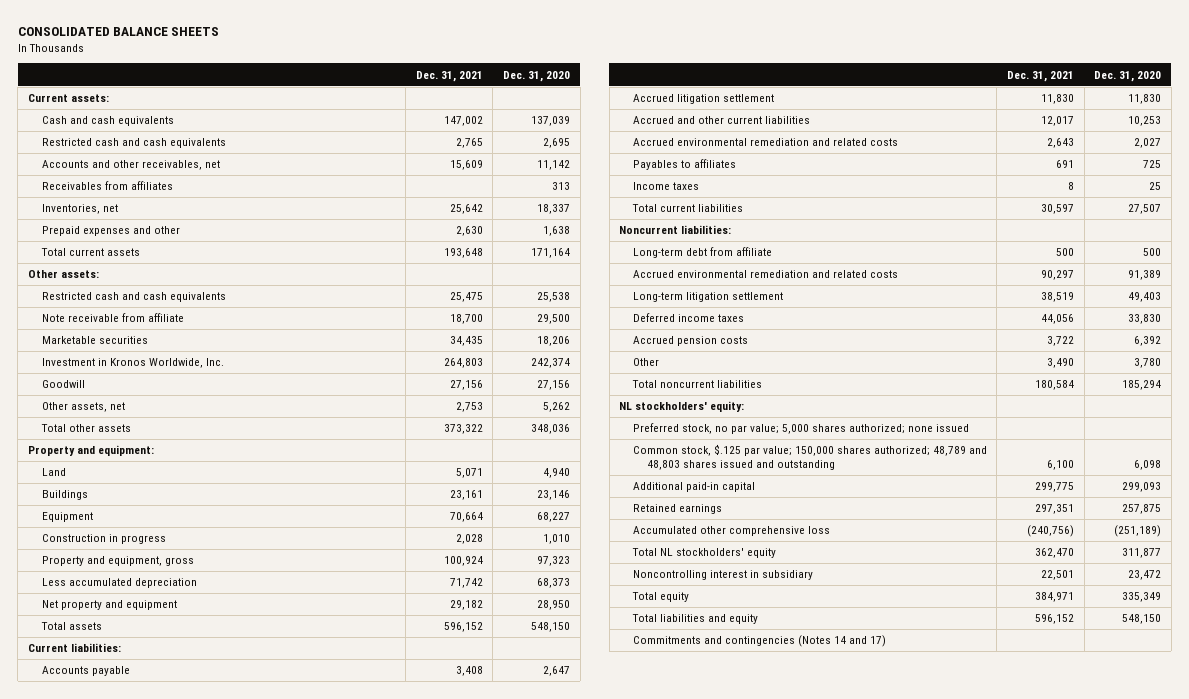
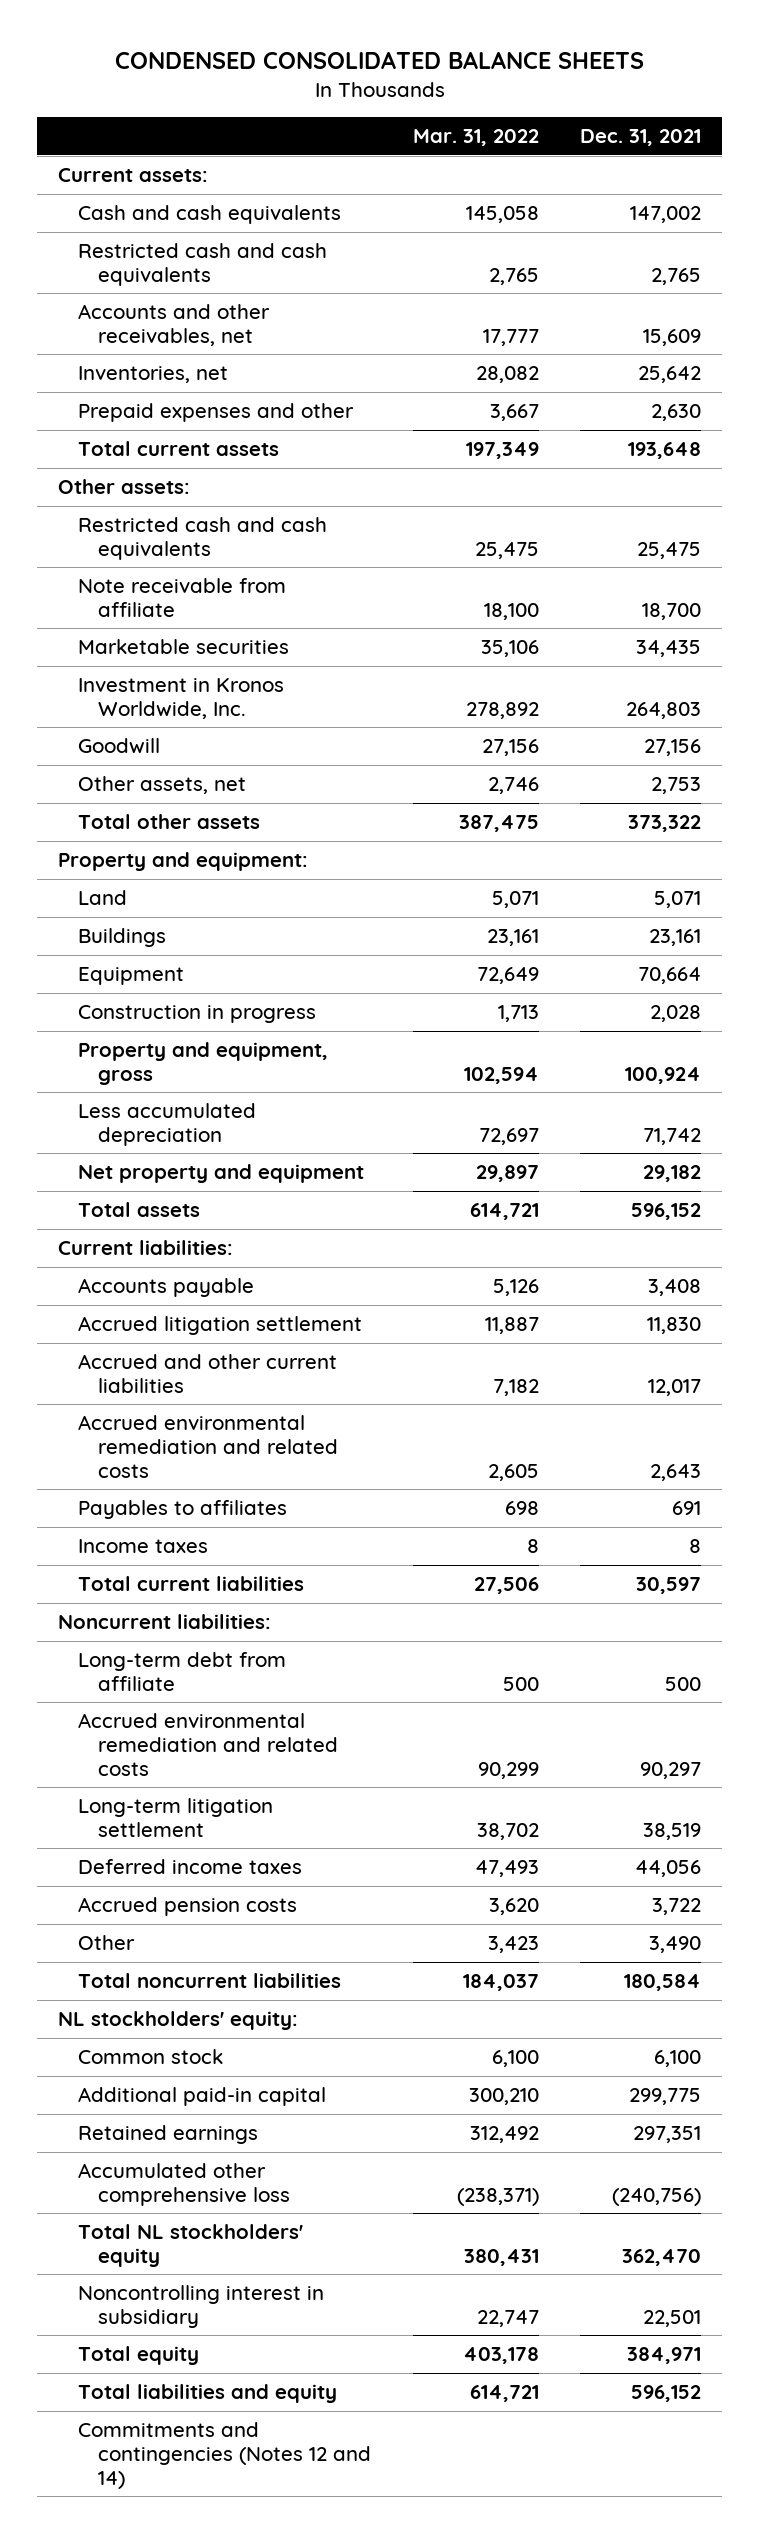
- CONSOLIDATED BALANCE SHEETS
+ CONDENSED CONSOLIDATED BALANCE SHEETS
- | Dec. 31, 2021 | Dec. 31, 2020
+ | Mar. 31, 2022 | Dec. 31, 2021
- Receivables from affiliates | | 313
- Preferred stock, no par value; 5,000 shares authorized; none issued
- Common stock, $.125 par value; 150,000 shares authorized; 48,789 and 48,803 shares issued and outstanding | 6,100 | 6,098
+ Common stock | 6,100 | 6,100
- Commitments and contingencies (Notes 14 and 17)
+ Commitments and contingencies (Notes 12 and 14)

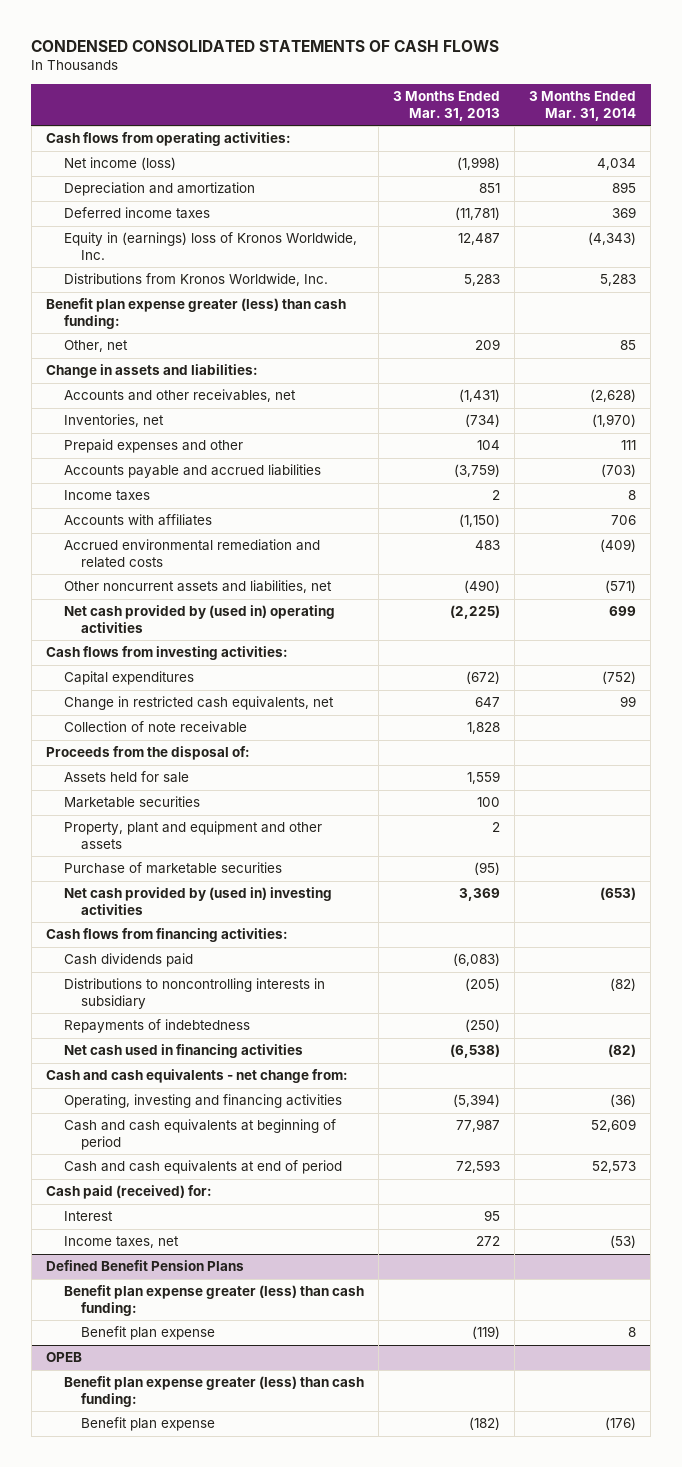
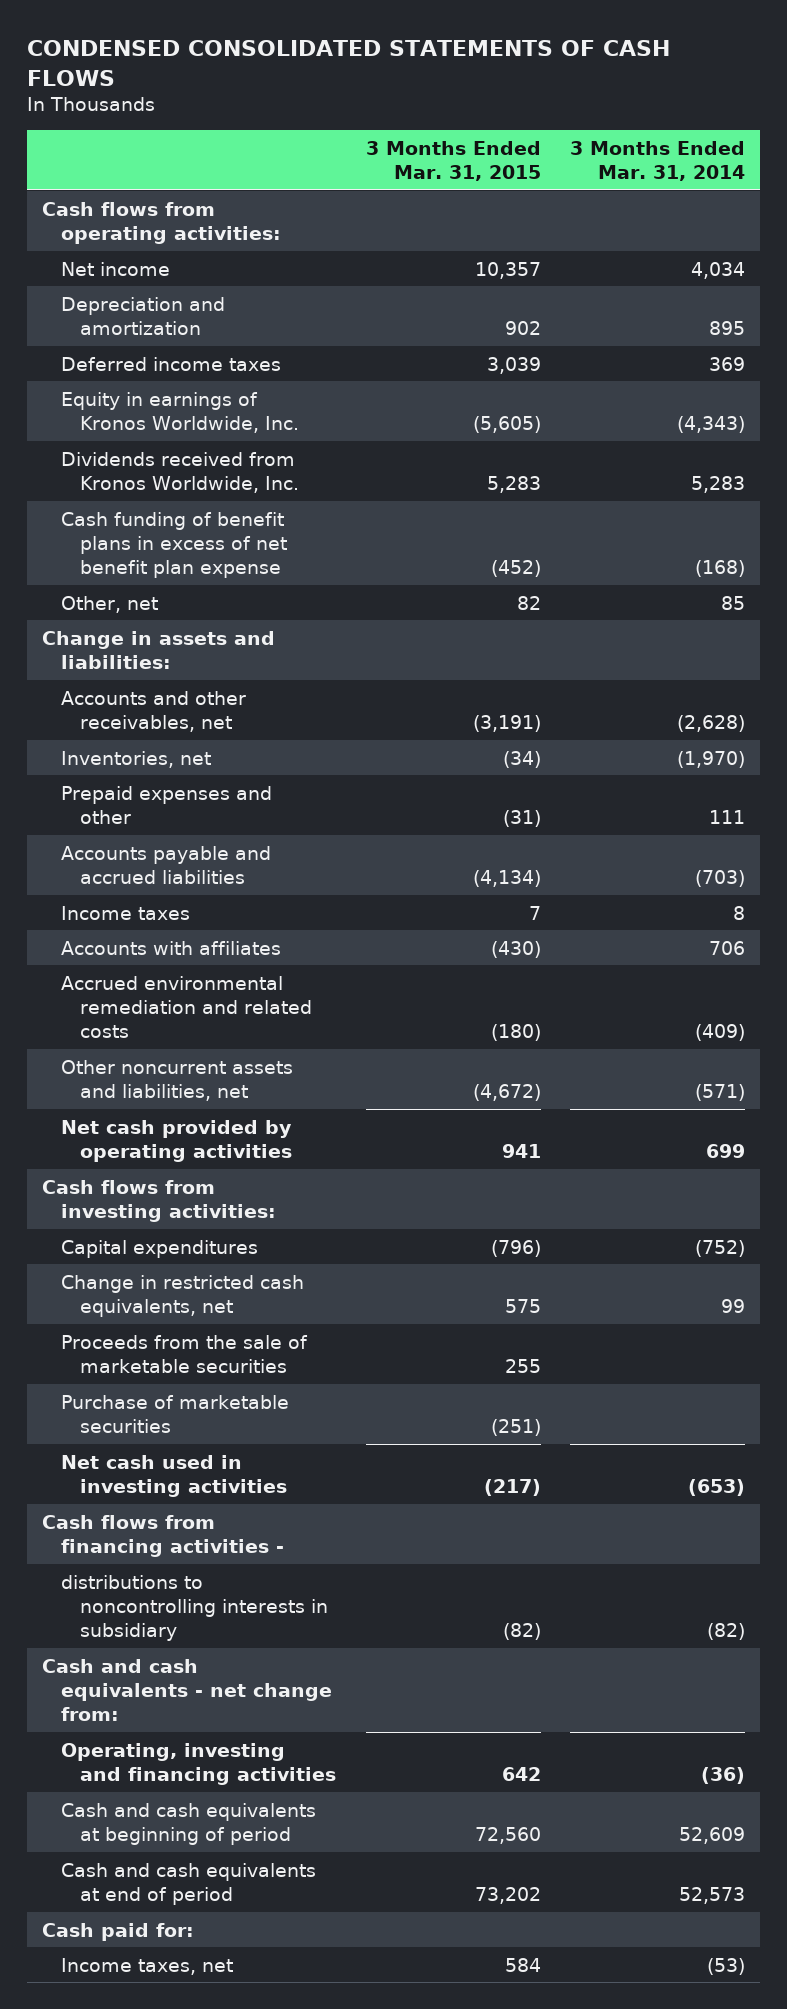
- | 3 Months Ended Mar. 31, 2013 | 3 Months Ended Mar. 31, 2014
+ | 3 Months Ended Mar. 31, 2015 | 3 Months Ended Mar. 31, 2014
- Net income (loss) | (1,998) | 4,034
+ Net income | 10,357 | 4,034
- Equity in (earnings) loss of Kronos Worldwide, Inc. | 12,487 | (4,343)
- Distributions from Kronos Worldwide, Inc. | 5,283 | 5,283
- Benefit plan expense greater (less) than cash funding:
+ Equity in earnings of Kronos Worldwide, Inc. | (5,605) | (4,343)
+ Dividends received from Kronos Worldwide, Inc. | 5,283 | 5,283
+ Cash funding of benefit plans in excess of net benefit plan expense | (452) | (168)
- Net cash provided by (used in) operating activities | (2,225) | 699
+ Net cash provided by operating activities | 941 | 699
- Collection of note receivable | 1,828 |
- Proceeds from the disposal of:
- Assets held for sale | 1,559 |
- Marketable securities | 100 |
- Property, plant and equipment and other assets | 2 |
+ Proceeds from the sale of marketable securities | 255 |
- Net cash provided by (used in) investing activities | 3,369 | (653)
- Cash flows from financing activities:
- Cash dividends paid | (6,083) |
- Distributions to noncontrolling interests in subsidiary | (205) | (82)
- Repayments of indebtedness | (250) |
- Net cash used in financing activities | (6,538) | (82)
+ Net cash used in investing activities | (217) | (653)
+ Cash flows from financing activities -
+ distributions to noncontrolling interests in subsidiary | (82) | (82)
- Cash paid (received) for:
- Interest | 95 |
+ Cash paid for:
- Defined Benefit Pension Plans
- Benefit plan expense greater (less) than cash funding:
- Benefit plan expense | (119) | 8
- OPEB
- Benefit plan expense greater (less) than cash funding:
- Benefit plan expense | (182) | (176)

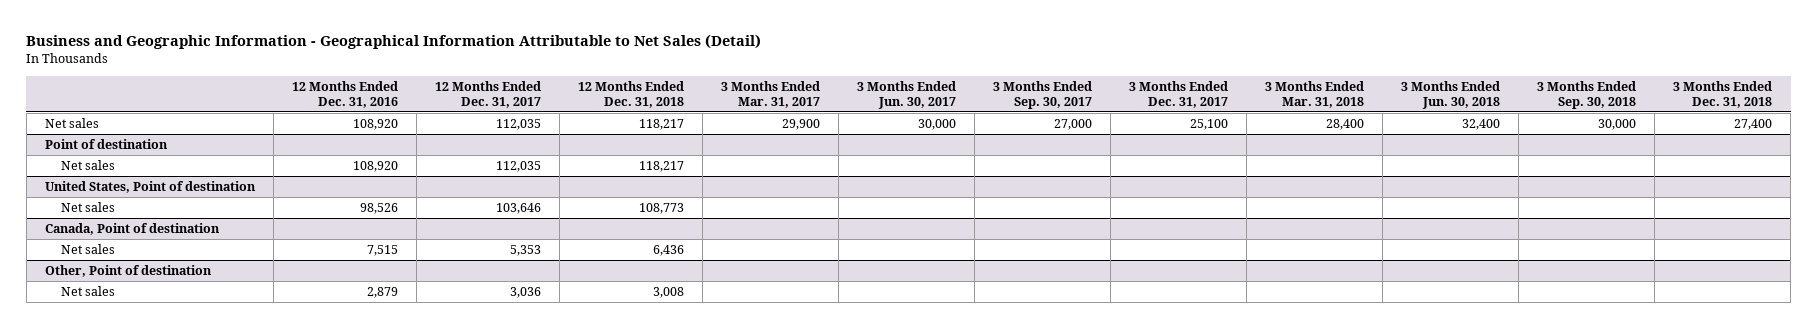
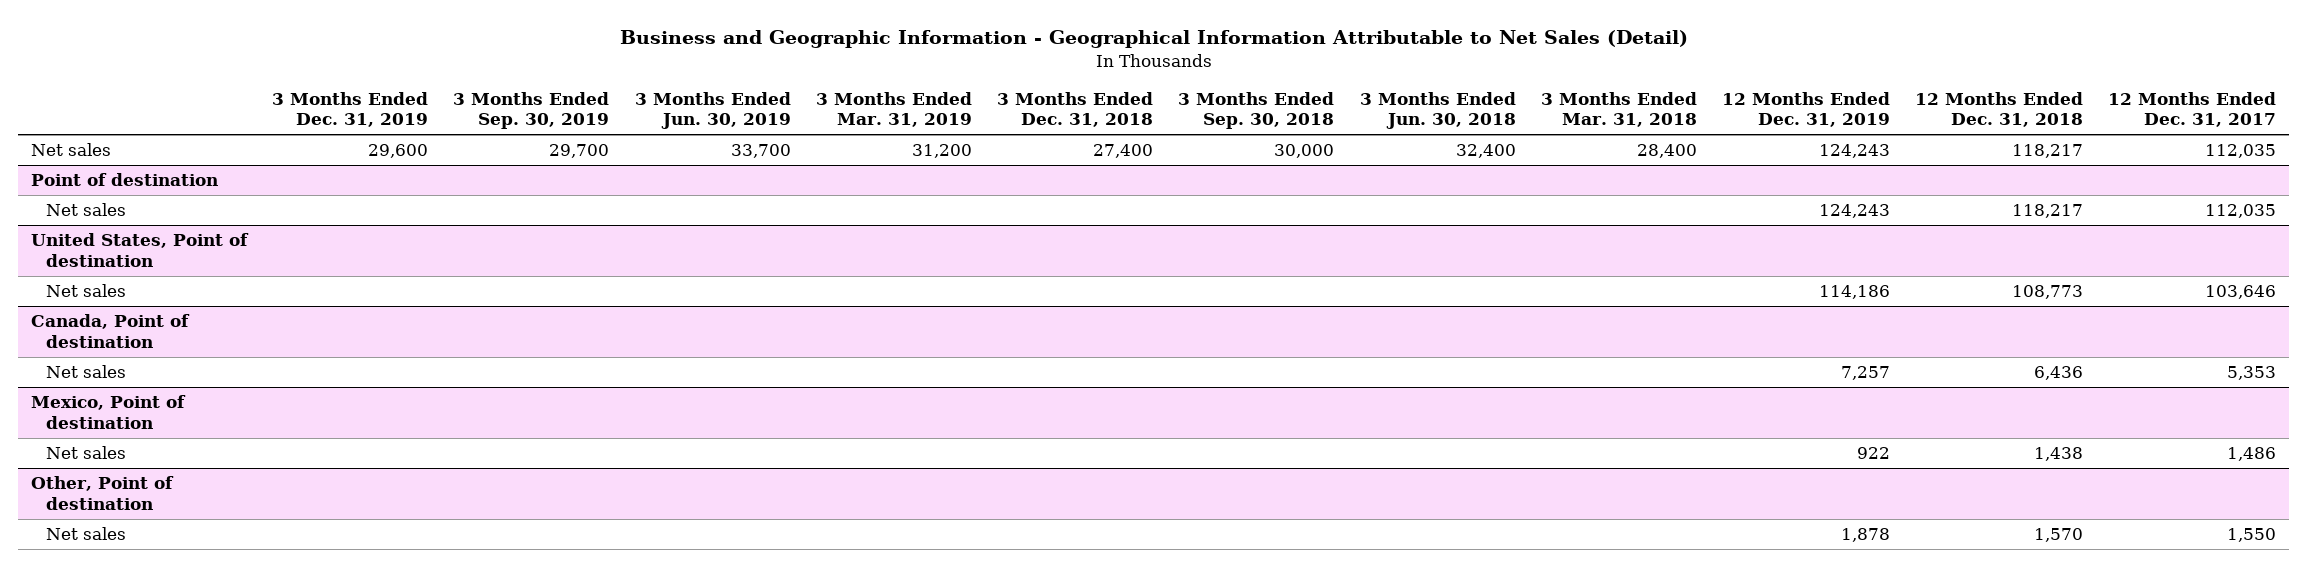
- | 12 Months Ended Dec. 31, 2016 | 12 Months Ended Dec. 31, 2017 | 12 Months Ended Dec. 31, 2018 | 3 Months Ended Mar. 31, 2017 | 3 Months Ended Jun. 30, 2017 | 3 Months Ended Sep. 30, 2017 | 3 Months Ended Dec. 31, 2017 | 3 Months Ended Mar. 31, 2018 | 3 Months Ended Jun. 30, 2018 | 3 Months Ended Sep. 30, 2018 | 3 Months Ended Dec. 31, 2018
+ | 3 Months Ended Dec. 31, 2019 | 3 Months Ended Sep. 30, 2019 | 3 Months Ended Jun. 30, 2019 | 3 Months Ended Mar. 31, 2019 | 3 Months Ended Dec. 31, 2018 | 3 Months Ended Sep. 30, 2018 | 3 Months Ended Jun. 30, 2018 | 3 Months Ended Mar. 31, 2018 | 12 Months Ended Dec. 31, 2019 | 12 Months Ended Dec. 31, 2018 | 12 Months Ended Dec. 31, 2017
+ Mexico, Point of destination
+ Net sales | | | | | | | | | 922 | 1,438 | 1,486
@ Other, Point of destination
- Net sales | 2,879 | 3,036 | 3,008 | | | | | | | |
+ Net sales | | | | | | | | | 1,878 | 1,570 | 1,550

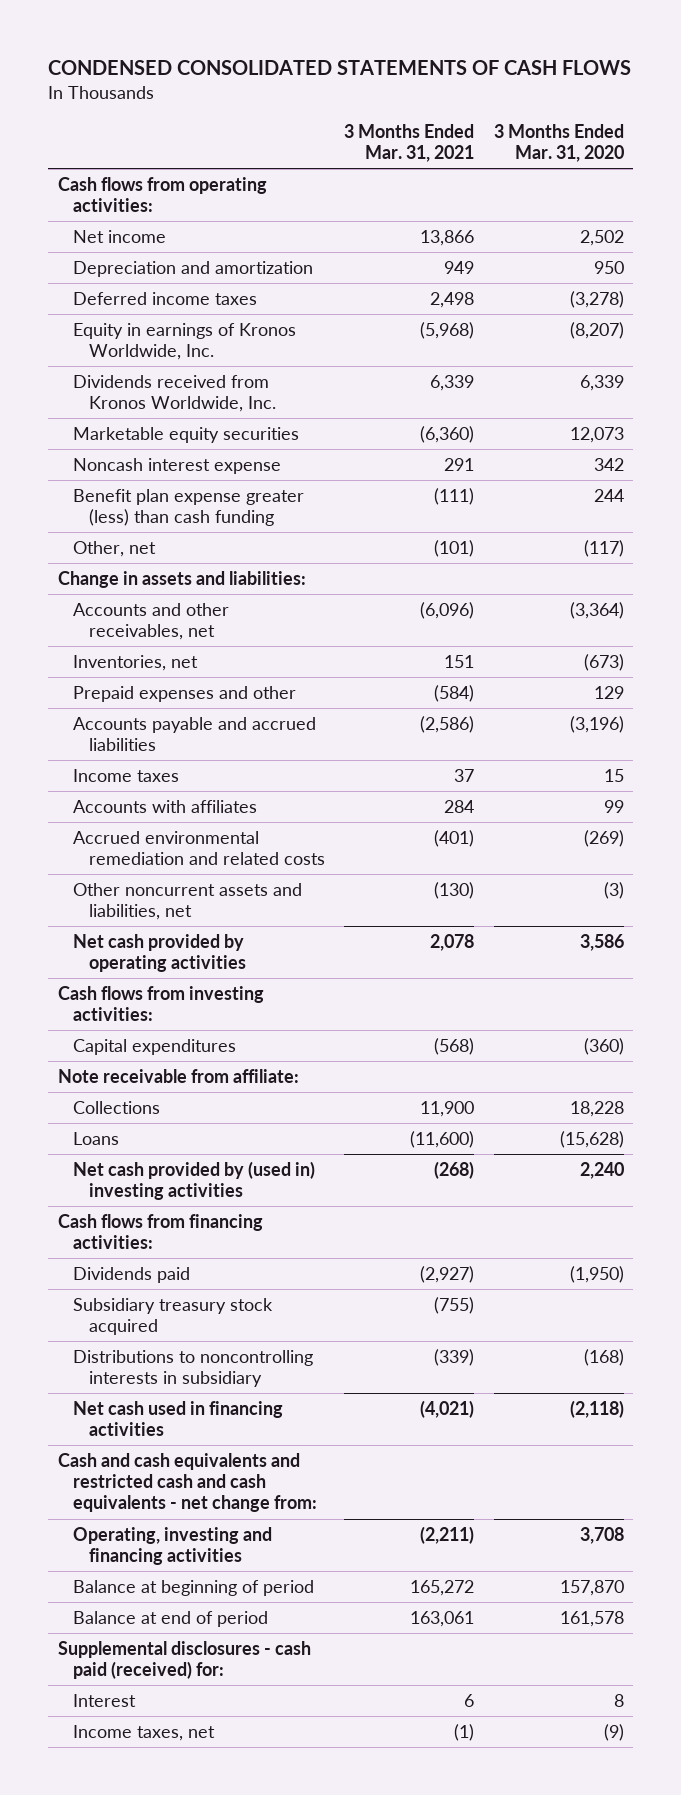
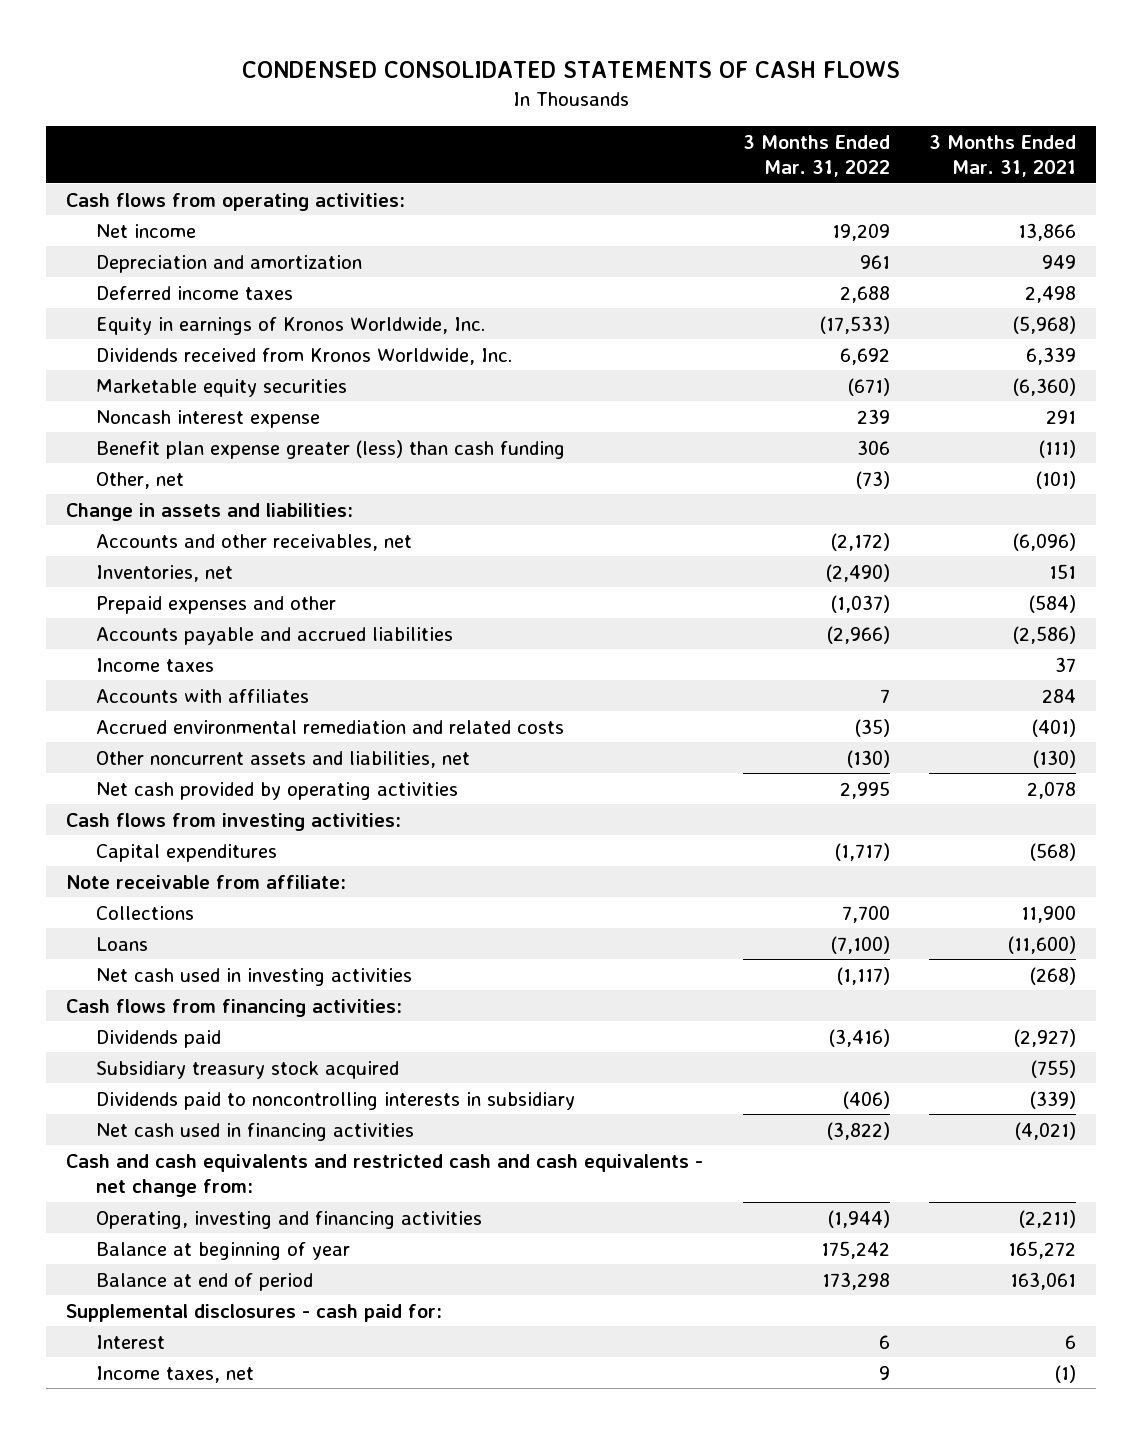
- | 3 Months Ended Mar. 31, 2021 | 3 Months Ended Mar. 31, 2020
+ | 3 Months Ended Mar. 31, 2022 | 3 Months Ended Mar. 31, 2021
- Net cash provided by (used in) investing activities | (268) | 2,240
+ Net cash used in investing activities | (1,117) | (268)
- Distributions to noncontrolling interests in subsidiary | (339) | (168)
+ Dividends paid to noncontrolling interests in subsidiary | (406) | (339)
- Balance at beginning of period | 165,272 | 157,870
+ Balance at beginning of year | 175,242 | 165,272
- Supplemental disclosures - cash paid (received) for:
+ Supplemental disclosures - cash paid for:

